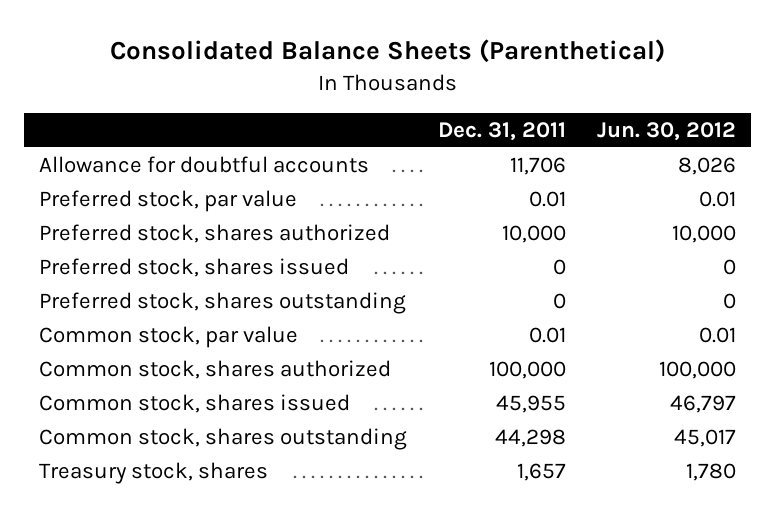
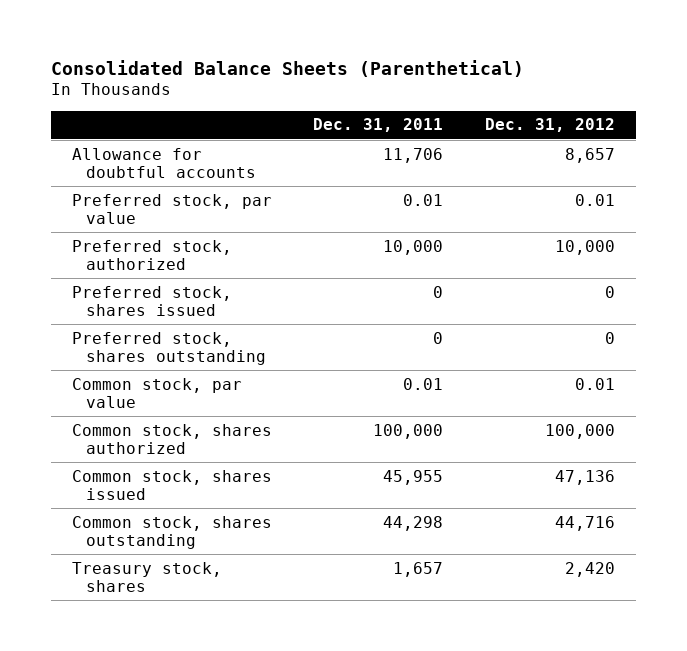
- | Dec. 31, 2011 | Jun. 30, 2012
+ | Dec. 31, 2011 | Dec. 31, 2012
- Preferred stock, shares authorized | 10,000 | 10,000
+ Preferred stock, authorized | 10,000 | 10,000

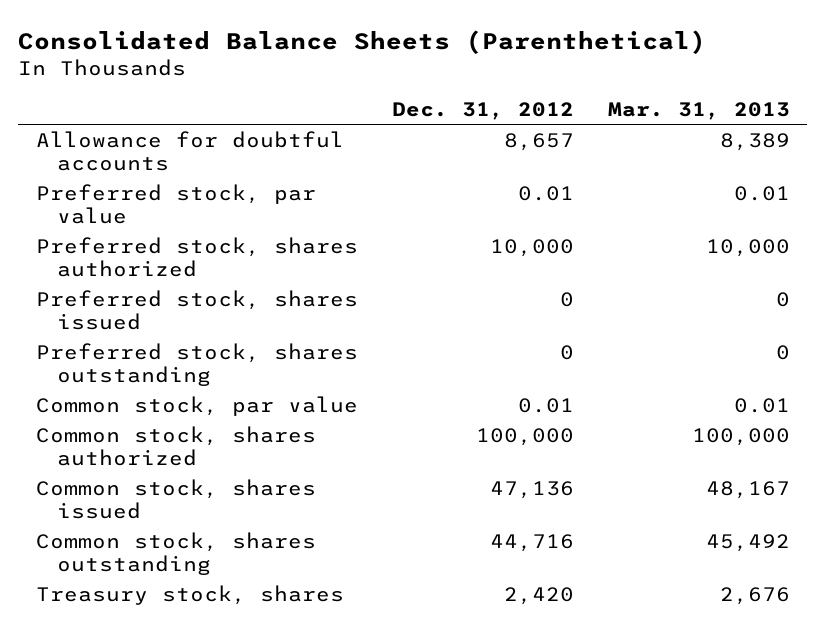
- | Dec. 31, 2011 | Dec. 31, 2012
+ | Dec. 31, 2012 | Mar. 31, 2013
- Preferred stock, authorized | 10,000 | 10,000
+ Preferred stock, shares authorized | 10,000 | 10,000

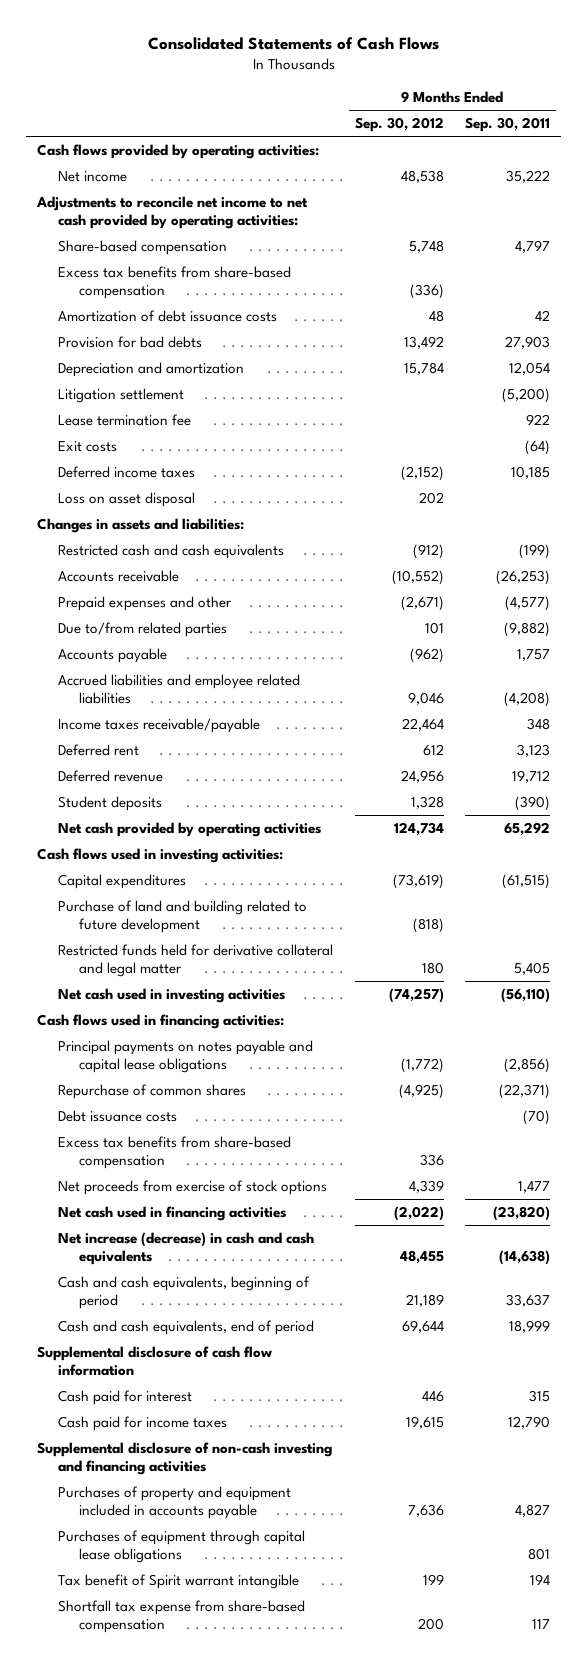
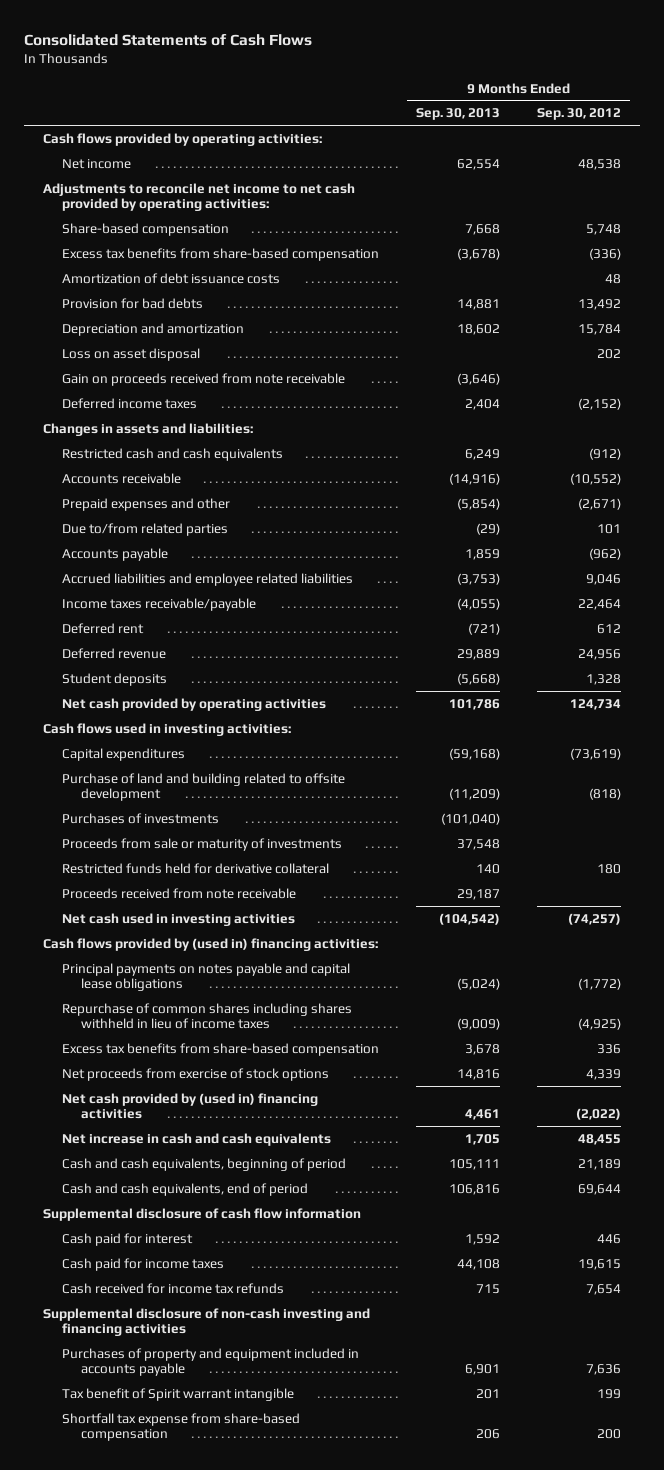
- | 9 Months Ended Sep. 30, 2012 | 9 Months Ended Sep. 30, 2011
+ | 9 Months Ended Sep. 30, 2013 | 9 Months Ended Sep. 30, 2012
- Litigation settlement | | (5,200)
- Lease termination fee | | 922
- Exit costs | | (64)
+ Gain on proceeds received from note receivable | (3,646) |
moved down: Deferred income taxes | 2,404 | (2,152)
- Purchase of land and building related to future development | (818) |
- Restricted funds held for derivative collateral and legal matter | 180 | 5,405
+ Purchase of land and building related to offsite development | (11,209) | (818)
+ Purchases of investments | (101,040) |
+ Proceeds from sale or maturity of investments | 37,548 |
+ Restricted funds held for derivative collateral | 140 | 180
+ Proceeds received from note receivable | 29,187 |
- Cash flows used in financing activities:
+ Cash flows provided by (used in) financing activities:
- Repurchase of common shares | (4,925) | (22,371)
- Debt issuance costs | | (70)
+ Repurchase of common shares including shares withheld in lieu of income taxes | (9,009) | (4,925)
- Net cash used in financing activities | (2,022) | (23,820)
- Net increase (decrease) in cash and cash equivalents | 48,455 | (14,638)
+ Net cash provided by (used in) financing activities | 4,461 | (2,022)
+ Net increase in cash and cash equivalents | 1,705 | 48,455
+ Cash received for income tax refunds | 715 | 7,654
- Purchases of equipment through capital lease obligations | | 801

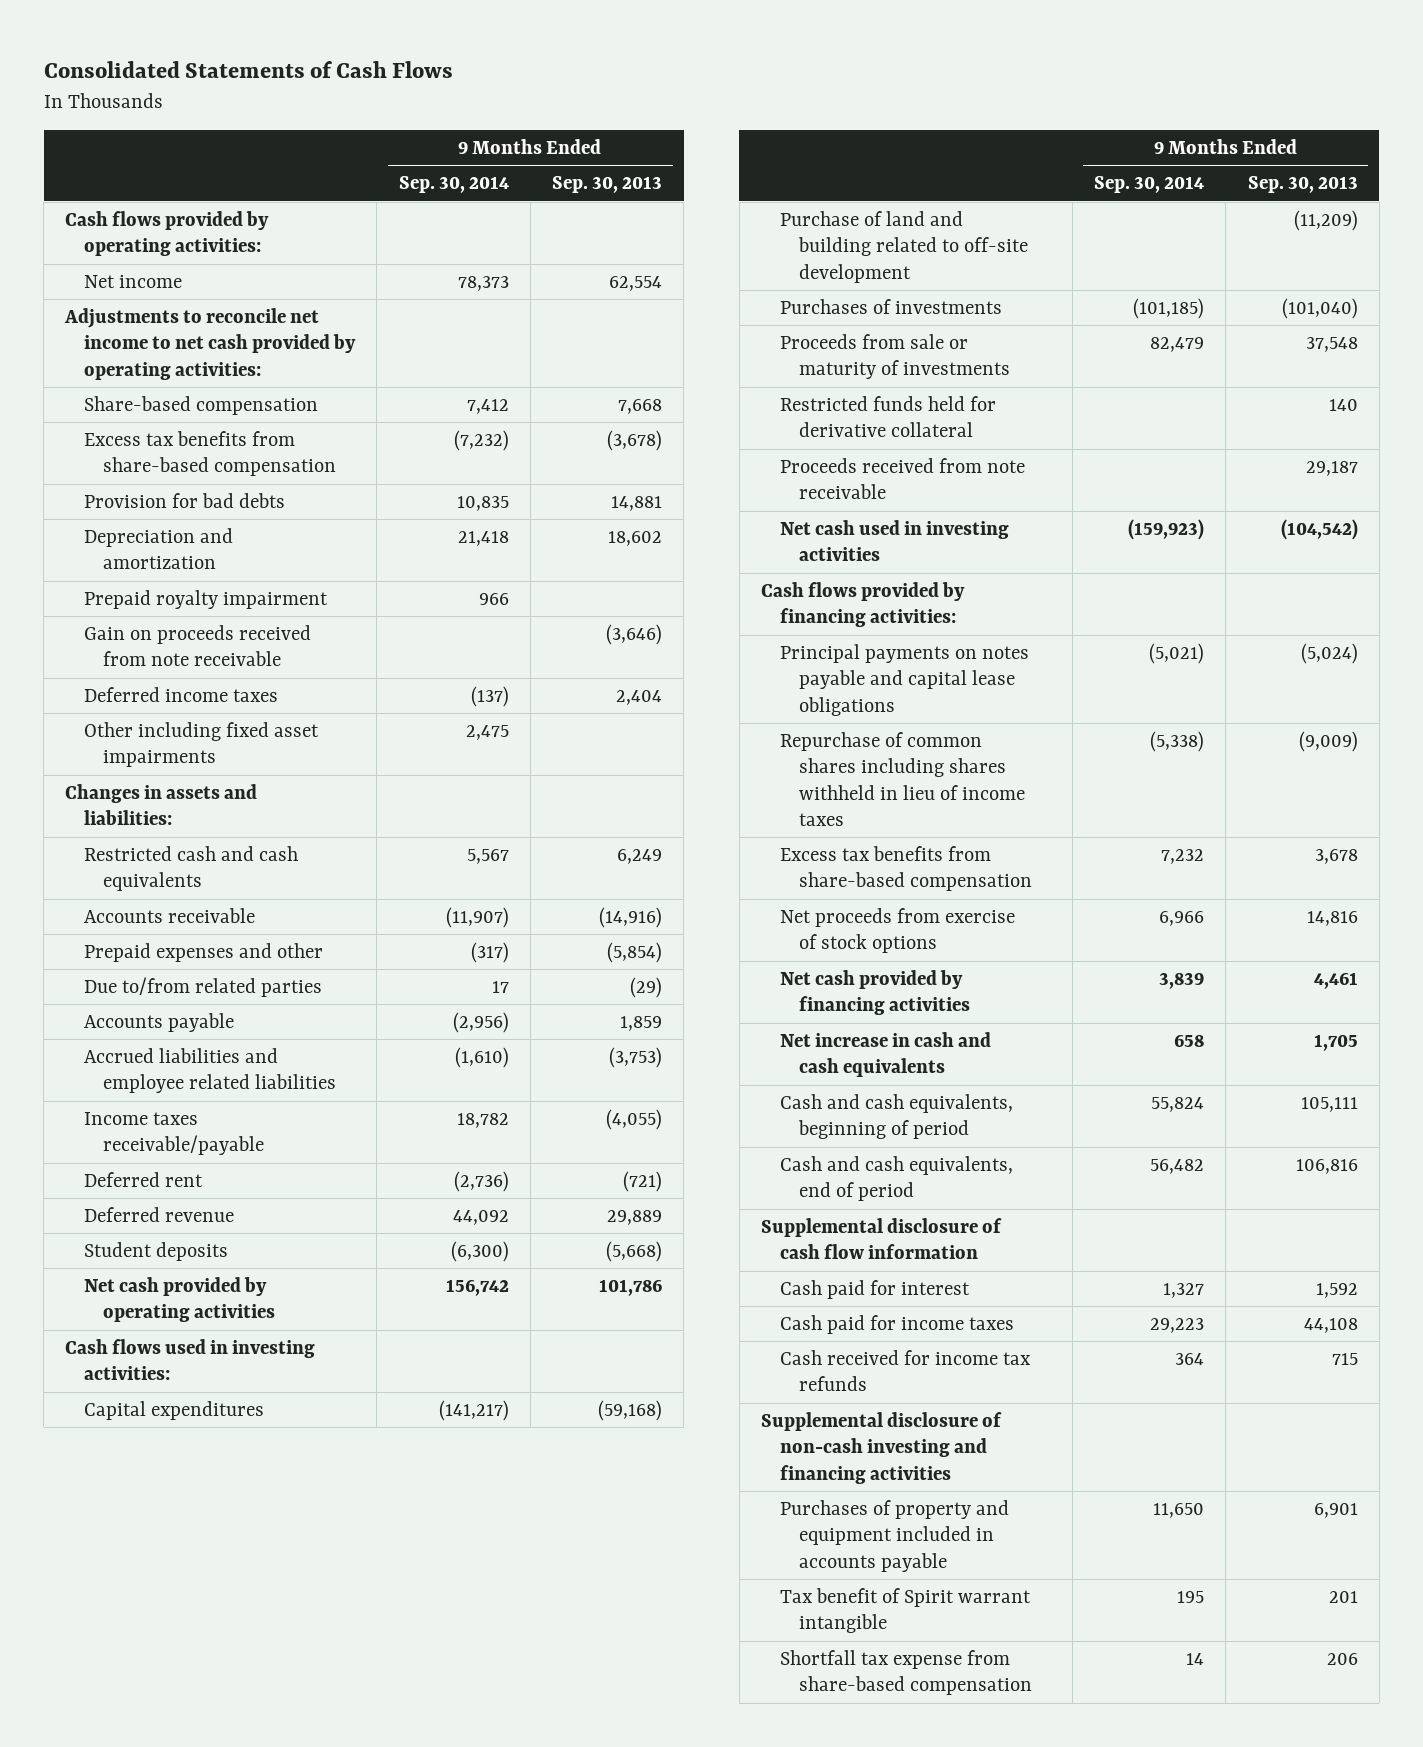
- | 9 Months Ended Sep. 30, 2013 | 9 Months Ended Sep. 30, 2012
+ | 9 Months Ended Sep. 30, 2014 | 9 Months Ended Sep. 30, 2013
- Amortization of debt issuance costs | | 48
- Loss on asset disposal | | 202
+ Prepaid royalty impairment | 966 |
+ Other including fixed asset impairments | 2,475 |
- Purchase of land and building related to offsite development | (11,209) | (818)
+ Purchase of land and building related to off-site development | | (11,209)
- Cash flows provided by (used in) financing activities:
+ Cash flows provided by financing activities:
- Net cash provided by (used in) financing activities | 4,461 | (2,022)
+ Net cash provided by financing activities | 3,839 | 4,461

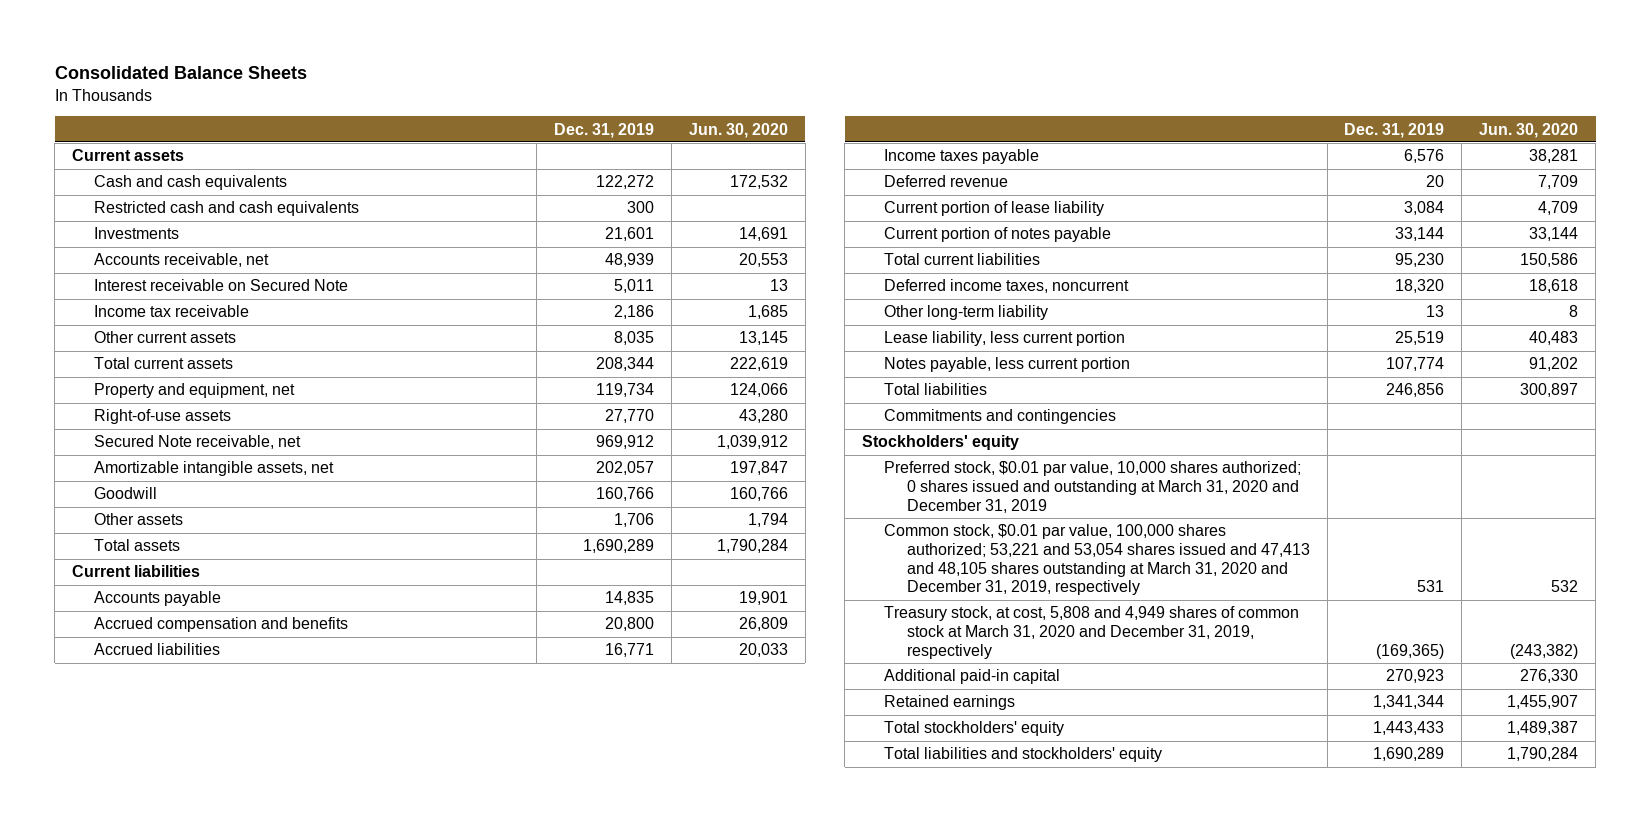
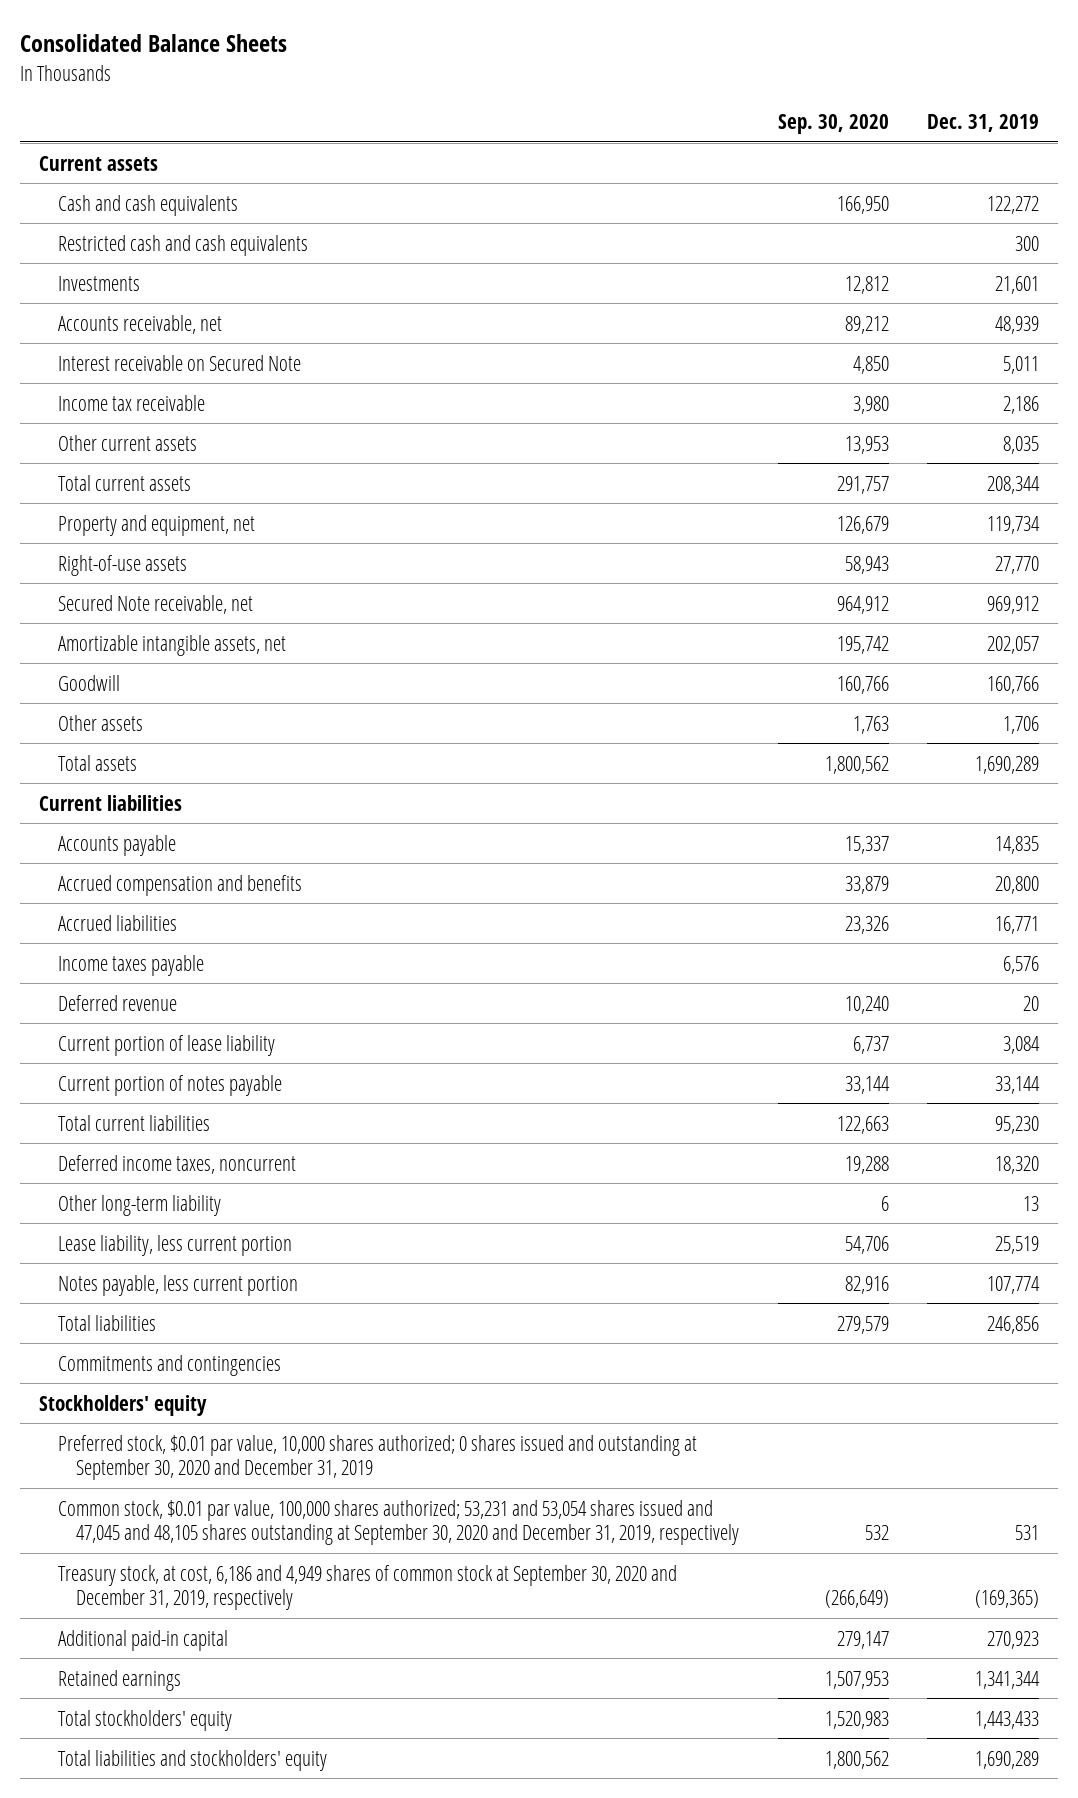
- | Dec. 31, 2019 | Jun. 30, 2020
+ | Sep. 30, 2020 | Dec. 31, 2019
- Preferred stock, $0.01 par value, 10,000 shares authorized; 0 shares issued and outstanding at March 31, 2020 and December 31, 2019
- Common stock, $0.01 par value, 100,000 shares authorized; 53,221 and 53,054 shares issued and 47,413 and 48,105 shares outstanding at March 31, 2020 and December 31, 2019, respectively | 531 | 532
- Treasury stock, at cost, 5,808 and 4,949 shares of common stock at March 31, 2020 and December 31, 2019, respectively | (169,365) | (243,382)
+ Preferred stock, $0.01 par value, 10,000 shares authorized; 0 shares issued and outstanding at September 30, 2020 and December 31, 2019
+ Common stock, $0.01 par value, 100,000 shares authorized; 53,231 and 53,054 shares issued and 47,045 and 48,105 shares outstanding at September 30, 2020 and December 31, 2019, respectively | 532 | 531
+ Treasury stock, at cost, 6,186 and 4,949 shares of common stock at September 30, 2020 and December 31, 2019, respectively | (266,649) | (169,365)

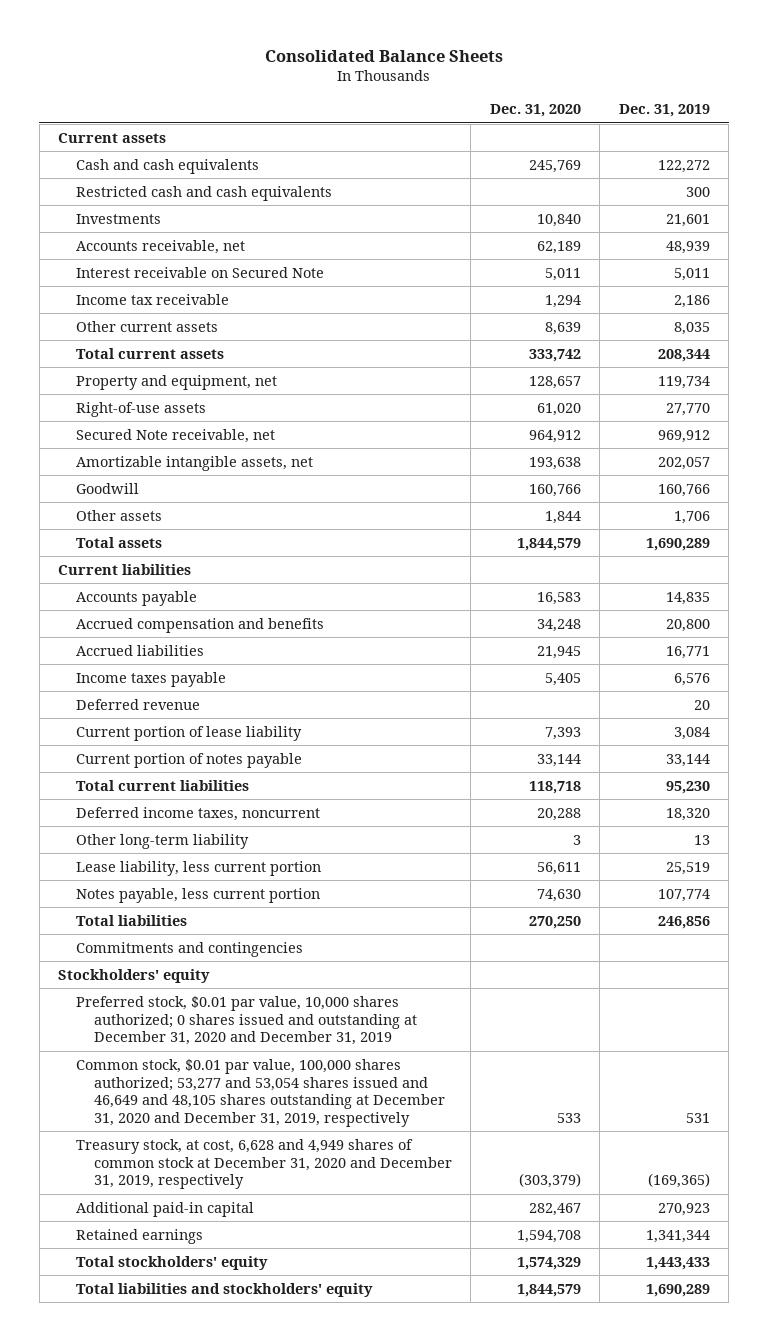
- | Sep. 30, 2020 | Dec. 31, 2019
+ | Dec. 31, 2020 | Dec. 31, 2019
- Preferred stock, $0.01 par value, 10,000 shares authorized; 0 shares issued and outstanding at September 30, 2020 and December 31, 2019
- Common stock, $0.01 par value, 100,000 shares authorized; 53,231 and 53,054 shares issued and 47,045 and 48,105 shares outstanding at September 30, 2020 and December 31, 2019, respectively | 532 | 531
- Treasury stock, at cost, 6,186 and 4,949 shares of common stock at September 30, 2020 and December 31, 2019, respectively | (266,649) | (169,365)
+ Preferred stock, $0.01 par value, 10,000 shares authorized; 0 shares issued and outstanding at December 31, 2020 and December 31, 2019
+ Common stock, $0.01 par value, 100,000 shares authorized; 53,277 and 53,054 shares issued and 46,649 and 48,105 shares outstanding at December 31, 2020 and December 31, 2019, respectively | 533 | 531
+ Treasury stock, at cost, 6,628 and 4,949 shares of common stock at December 31, 2020 and December 31, 2019, respectively | (303,379) | (169,365)

